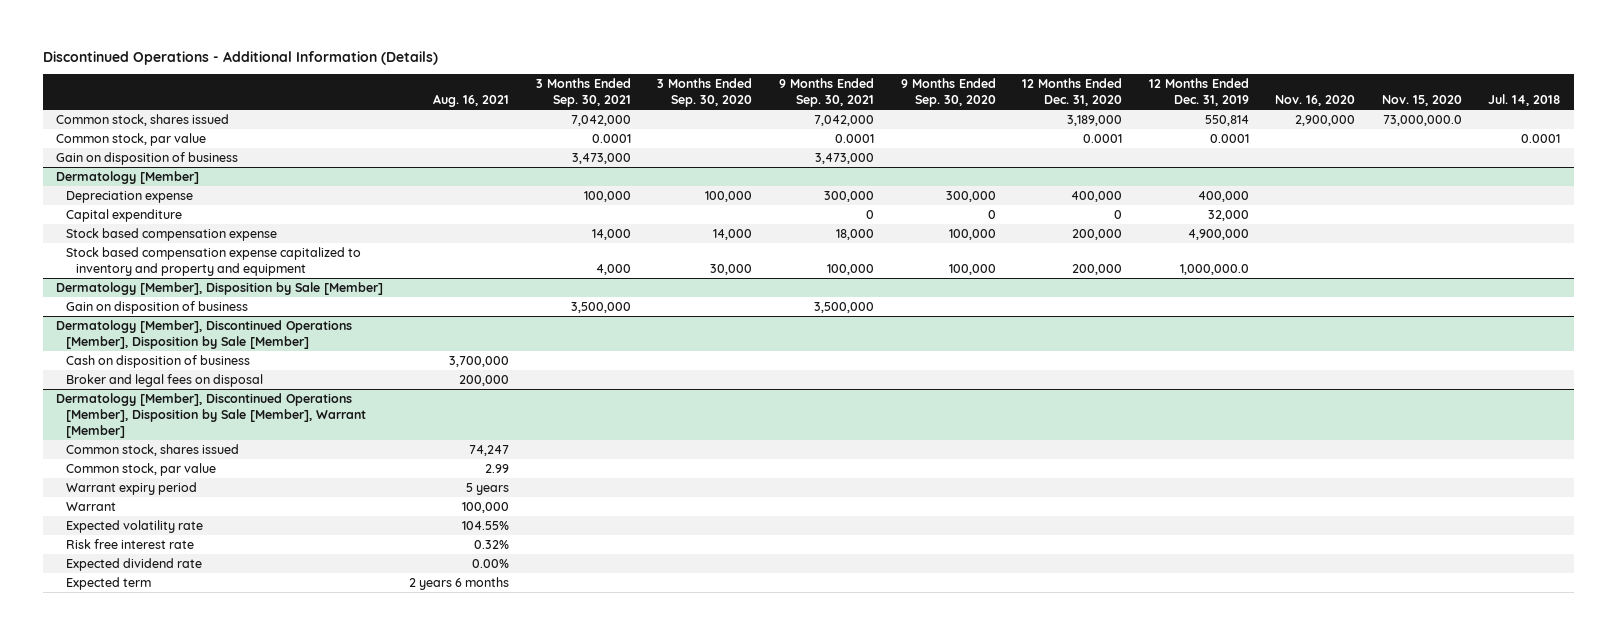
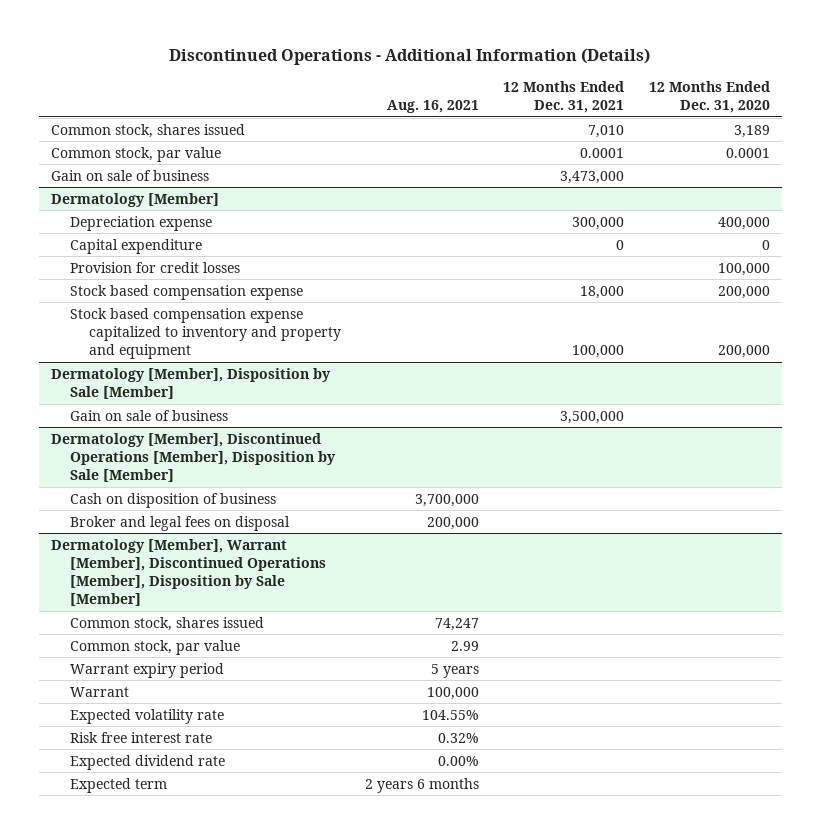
- | Aug. 16, 2021 | 3 Months Ended Sep. 30, 2021 | 3 Months Ended Sep. 30, 2020 | 9 Months Ended Sep. 30, 2021 | 9 Months Ended Sep. 30, 2020 | 12 Months Ended Dec. 31, 2020 | 12 Months Ended Dec. 31, 2019 | Nov. 16, 2020 | Nov. 15, 2020 | Jul. 14, 2018
+ | Aug. 16, 2021 | 12 Months Ended Dec. 31, 2021 | 12 Months Ended Dec. 31, 2020
- Common stock, shares issued | | 7,042,000 | | 7,042,000 | | 3,189,000 | 550,814 | 2,900,000 | 73,000,000.0 |
+ Common stock, shares issued | | 7,010 | 3,189
- Gain on disposition of business | | 3,473,000 | | 3,473,000 | | | | | |
+ Gain on sale of business | | 3,473,000 |
@ Dermatology [Member]
+ Provision for credit losses | | | 100,000
@ Dermatology [Member], Disposition by Sale [Member]
- Gain on disposition of business | | 3,500,000 | | 3,500,000 | | | | | |
+ Gain on sale of business | | 3,500,000 |
- Dermatology [Member], Discontinued Operations [Member], Disposition by Sale [Member], Warrant [Member]
+ Dermatology [Member], Warrant [Member], Discontinued Operations [Member], Disposition by Sale [Member]

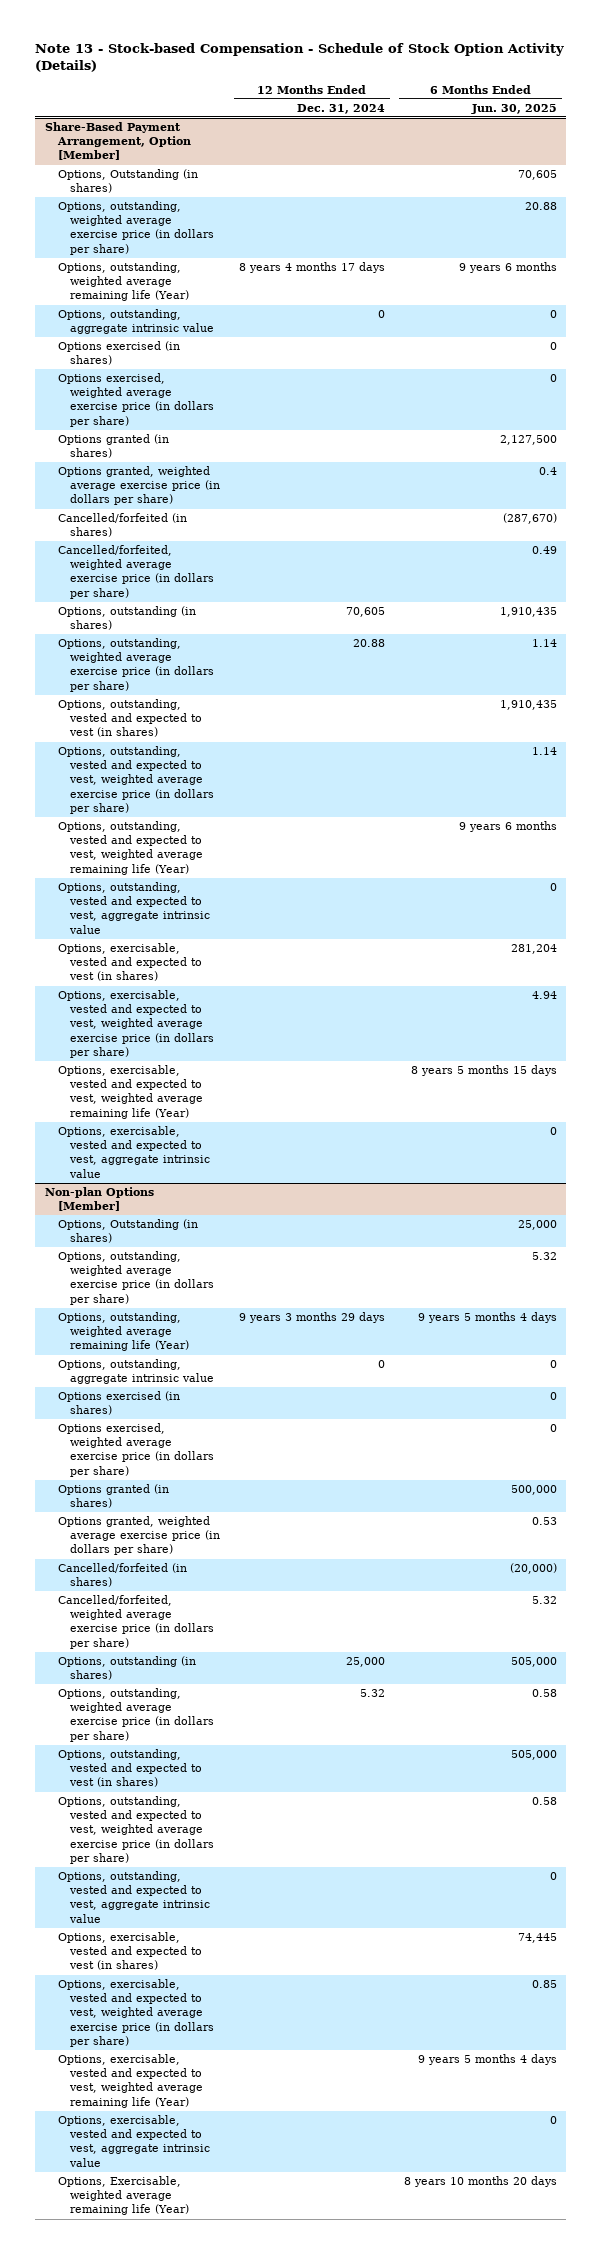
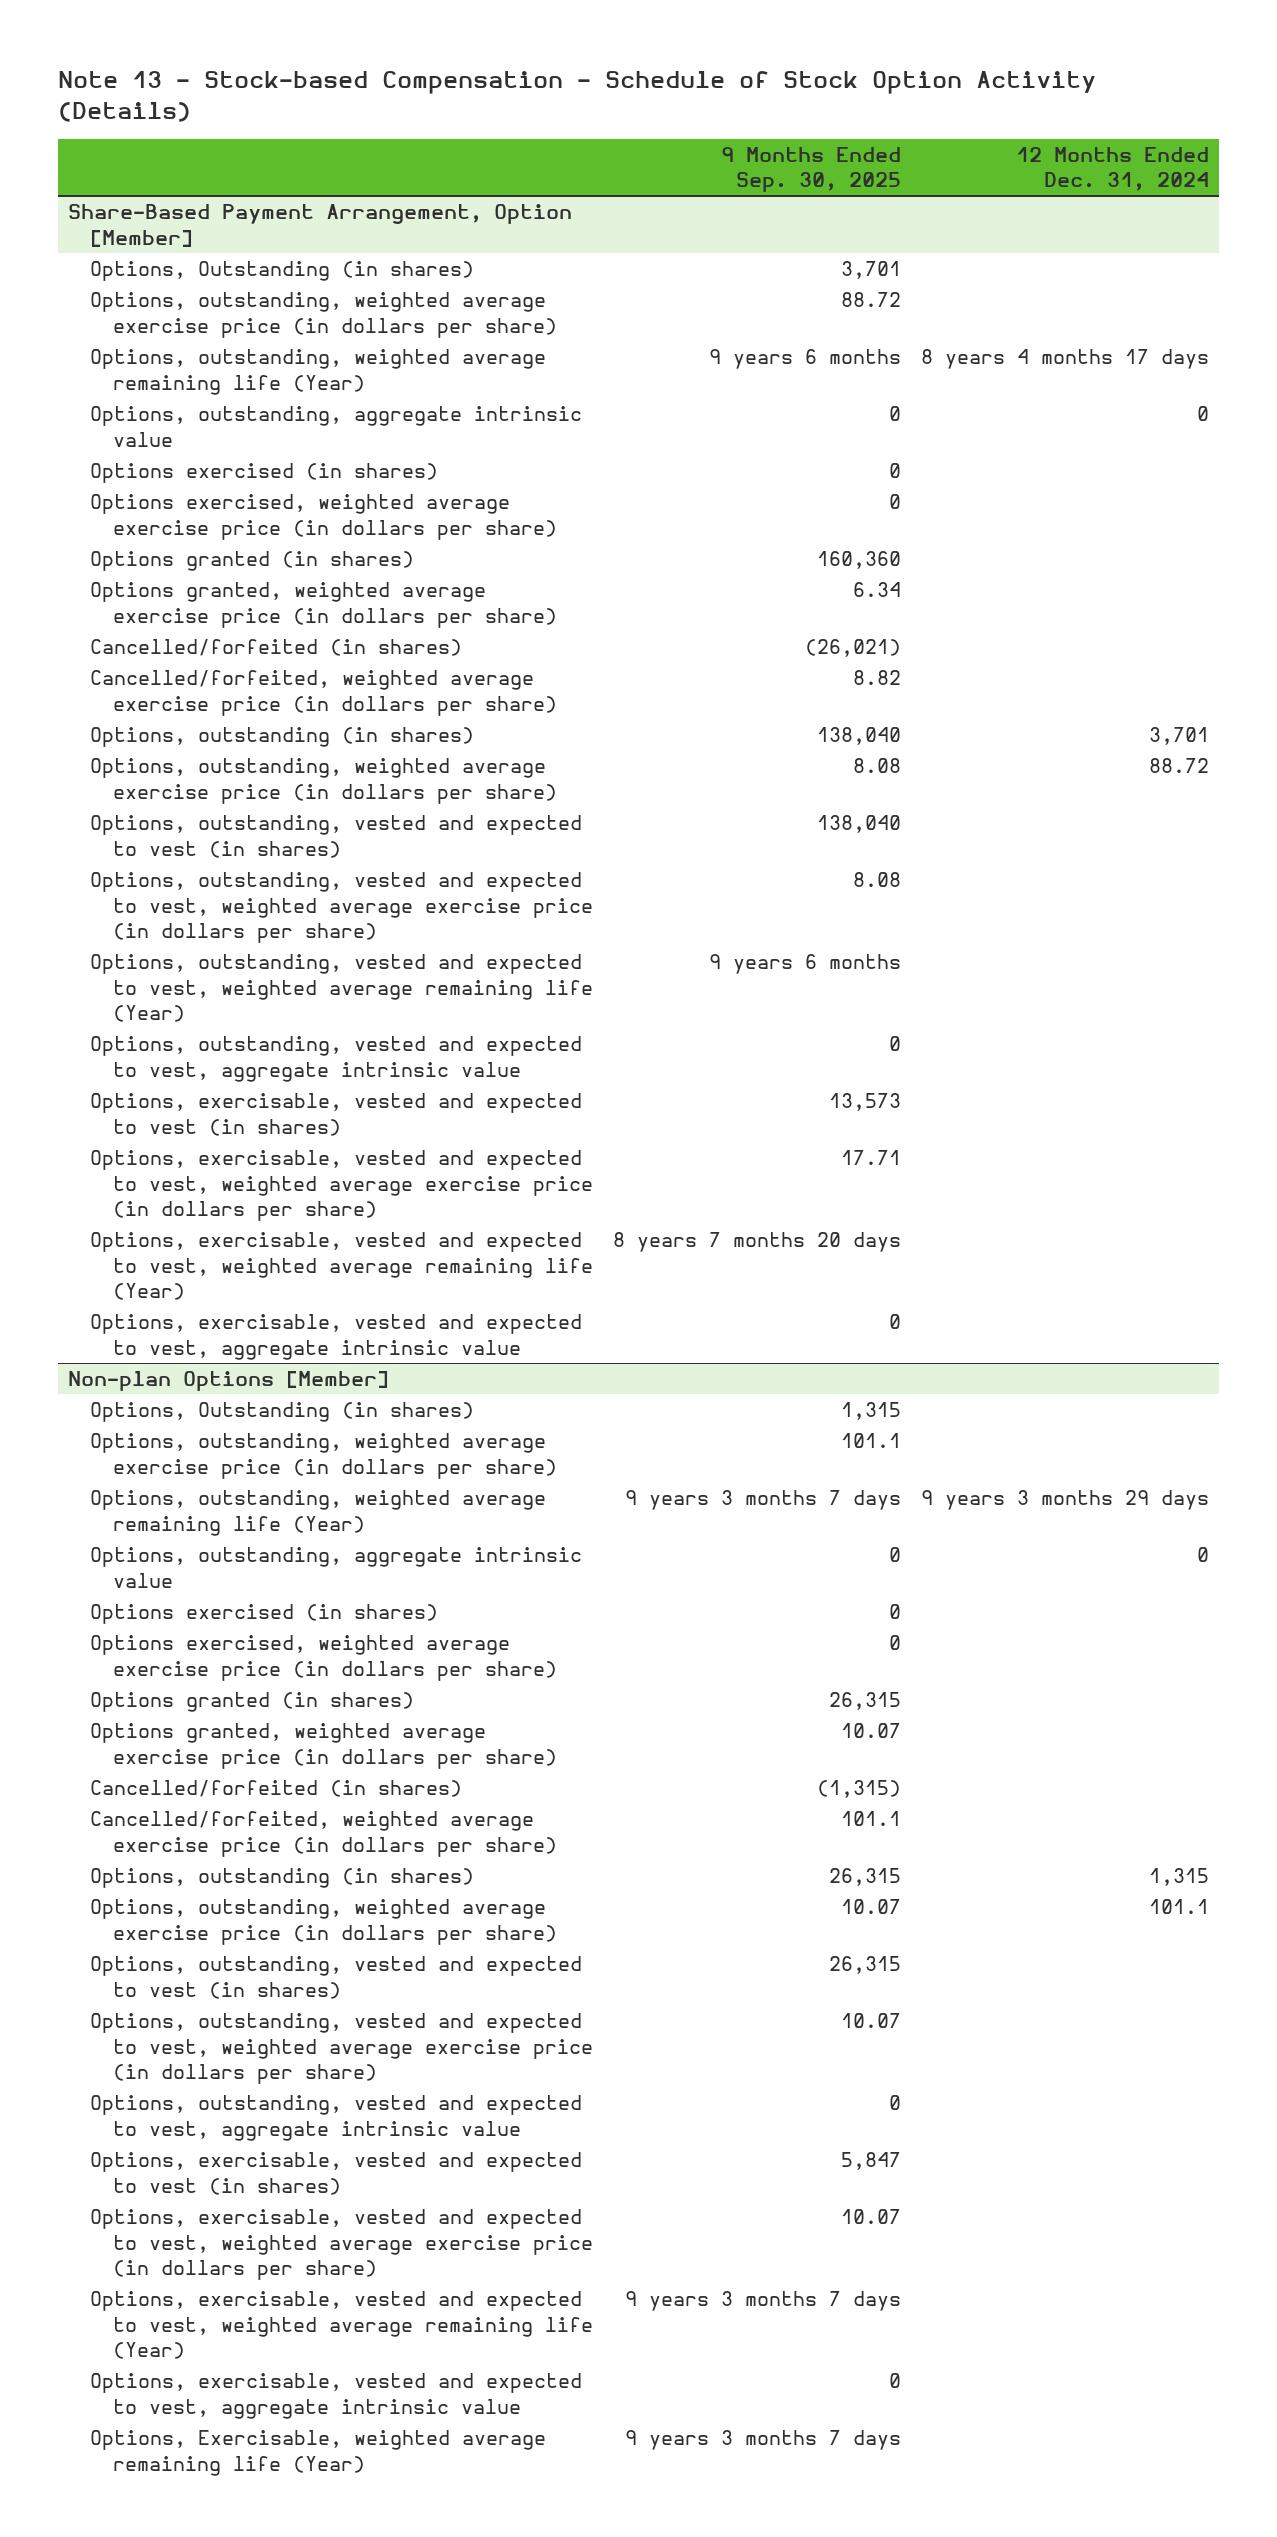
- | 12 Months Ended Dec. 31, 2024 | 6 Months Ended Jun. 30, 2025
+ | 9 Months Ended Sep. 30, 2025 | 12 Months Ended Dec. 31, 2024
@ Share-Based Payment Arrangement, Option [Member]
- Options, outstanding (in shares) | 70,605 | 1,910,435
- Options, outstanding, weighted average exercise price (in dollars per share) | 20.88 | 1.14
+ Options, outstanding (in shares) | 138,040 | 3,701
+ Options, outstanding, weighted average exercise price (in dollars per share) | 8.08 | 88.72
@ Non-plan Options [Member]
- Options, outstanding (in shares) | 25,000 | 505,000
- Options, outstanding, weighted average exercise price (in dollars per share) | 5.32 | 0.58
+ Options, outstanding (in shares) | 26,315 | 1,315
+ Options, outstanding, weighted average exercise price (in dollars per share) | 10.07 | 101.1

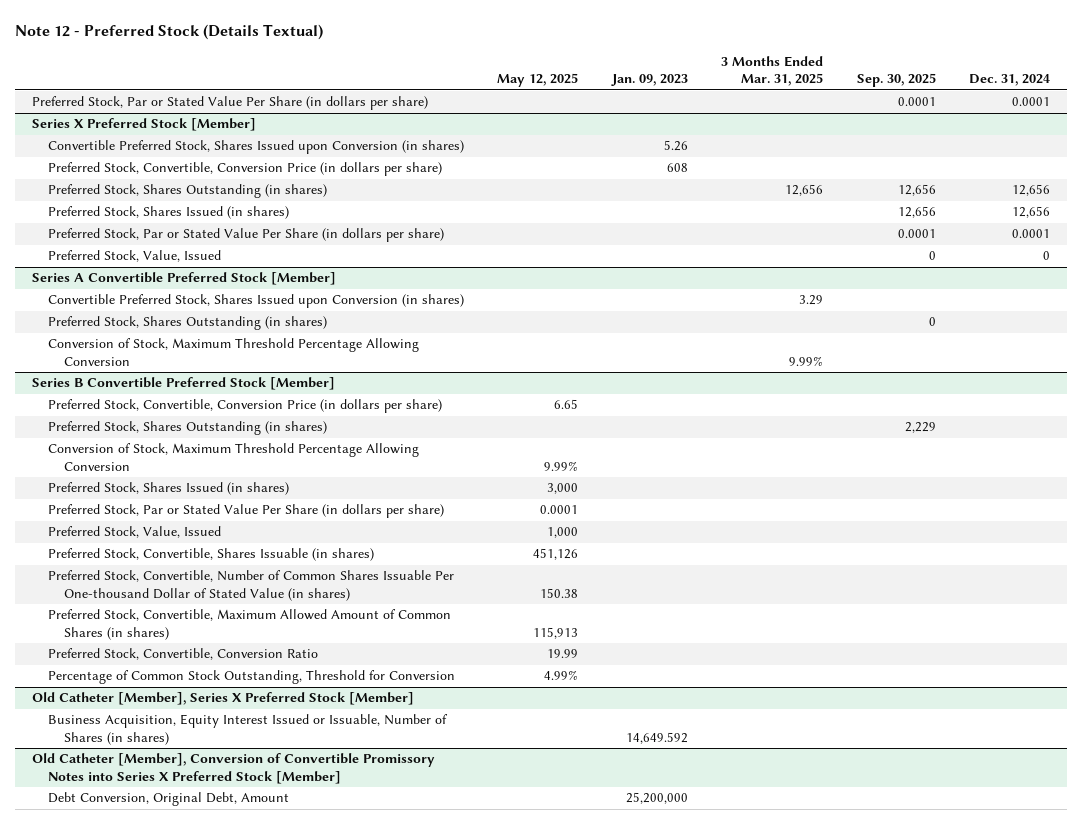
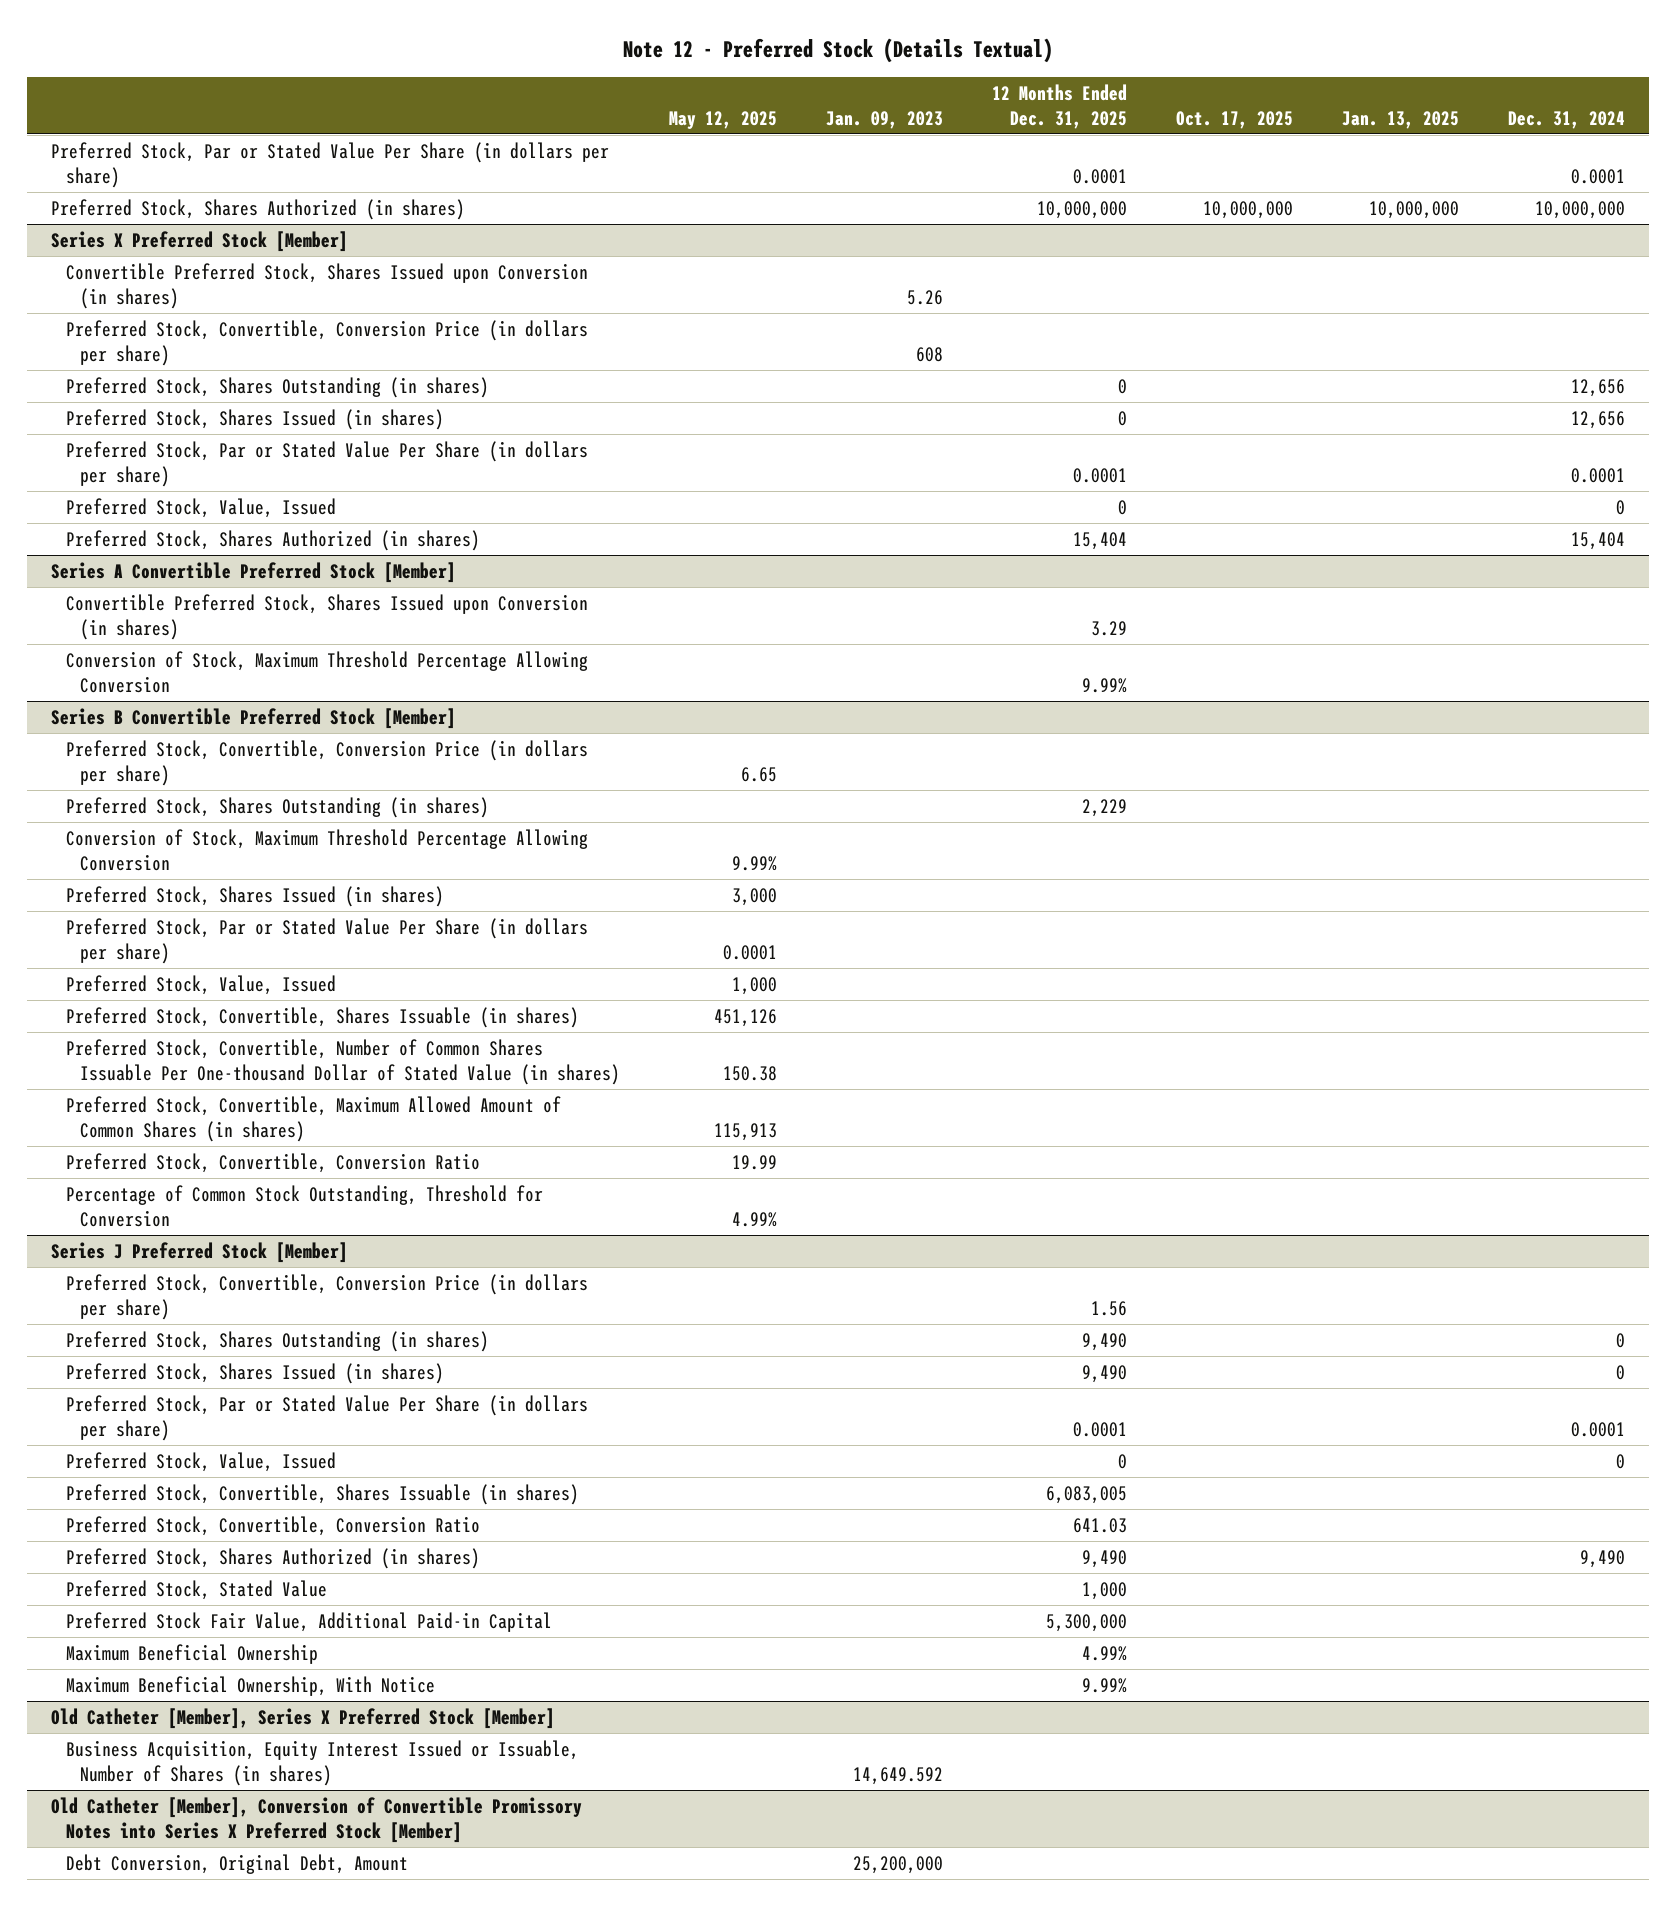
- | May 12, 2025 | Jan. 09, 2023 | 3 Months Ended Mar. 31, 2025 | Sep. 30, 2025 | Dec. 31, 2024
+ | May 12, 2025 | Jan. 09, 2023 | 12 Months Ended Dec. 31, 2025 | Oct. 17, 2025 | Jan. 13, 2025 | Dec. 31, 2024
+ Preferred Stock, Shares Authorized (in shares) | | | 10,000,000 | 10,000,000 | 10,000,000 | 10,000,000
@ Series X Preferred Stock [Member]
+ Preferred Stock, Shares Authorized (in shares) | | | 15,404 | | | 15,404
@ Series A Convertible Preferred Stock [Member]
- Preferred Stock, Shares Outstanding (in shares) | | | | 0 |
+ Series J Preferred Stock [Member]
+ Preferred Stock, Convertible, Conversion Price (in dollars per share) | | | 1.56 | | |
+ Preferred Stock, Shares Outstanding (in shares) | | | 9,490 | | | 0
+ Preferred Stock, Shares Issued (in shares) | | | 9,490 | | | 0
+ Preferred Stock, Par or Stated Value Per Share (in dollars per share) | | | 0.0001 | | | 0.0001
+ Preferred Stock, Value, Issued | | | 0 | | | 0
+ Preferred Stock, Convertible, Shares Issuable (in shares) | | | 6,083,005 | | |
+ Preferred Stock, Convertible, Conversion Ratio | | | 641.03 | | |
+ Preferred Stock, Shares Authorized (in shares) | | | 9,490 | | | 9,490
+ Preferred Stock, Stated Value | | | 1,000 | | |
+ Preferred Stock Fair Value, Additional Paid-in Capital | | | 5,300,000 | | |
+ Maximum Beneficial Ownership | | | 4.99% | | |
+ Maximum Beneficial Ownership, With Notice | | | 9.99% | | |

